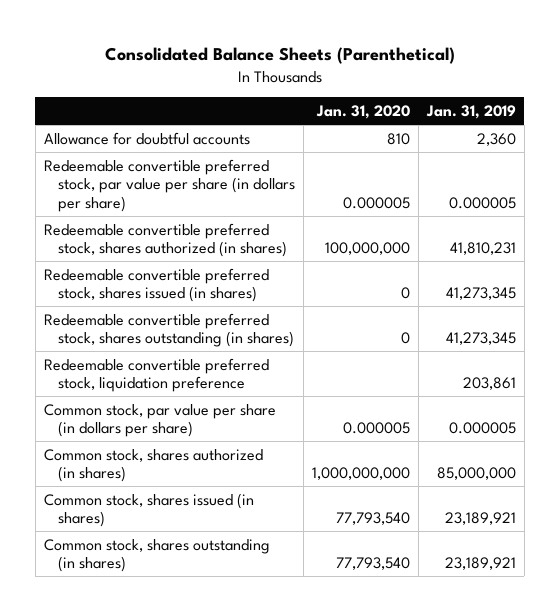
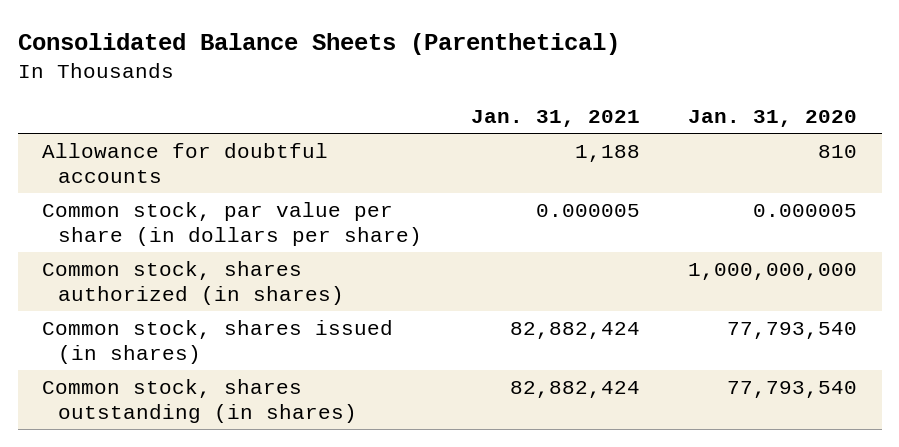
- | Jan. 31, 2020 | Jan. 31, 2019
+ | Jan. 31, 2021 | Jan. 31, 2020
- Redeemable convertible preferred stock, par value per share (in dollars per share) | 0.000005 | 0.000005
- Redeemable convertible preferred stock, shares authorized (in shares) | 100,000,000 | 41,810,231
- Redeemable convertible preferred stock, shares issued (in shares) | 0 | 41,273,345
- Redeemable convertible preferred stock, shares outstanding (in shares) | 0 | 41,273,345
- Redeemable convertible preferred stock, liquidation preference | | 203,861

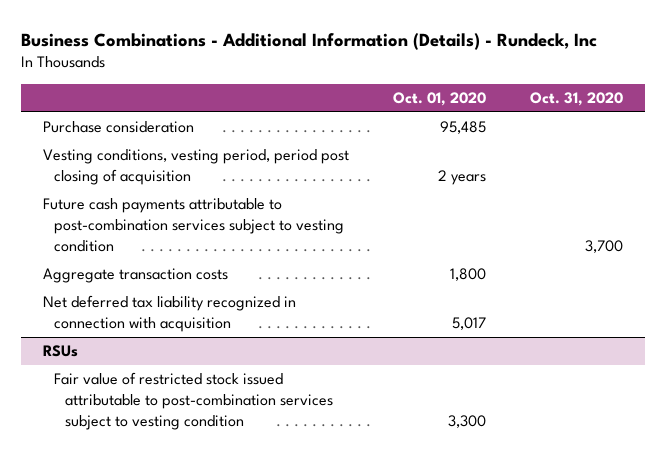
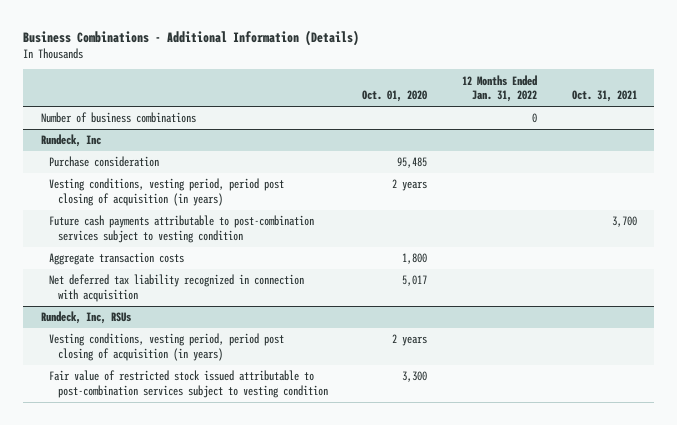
- Business Combinations - Additional Information (Details) - Rundeck, Inc
+ Business Combinations - Additional Information (Details)
- | Oct. 01, 2020 | Oct. 31, 2020
+ | Oct. 01, 2020 | 12 Months Ended Jan. 31, 2022 | Oct. 31, 2021
+ Number of business combinations | | 0 |
+ Rundeck, Inc
- Vesting conditions, vesting period, period post closing of acquisition | 2 years |
+ Vesting conditions, vesting period, period post closing of acquisition (in years) | 2 years | |
- RSUs
+ Rundeck, Inc, RSUs
+ Vesting conditions, vesting period, period post closing of acquisition (in years) | 2 years | |

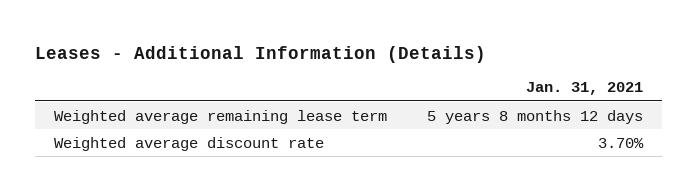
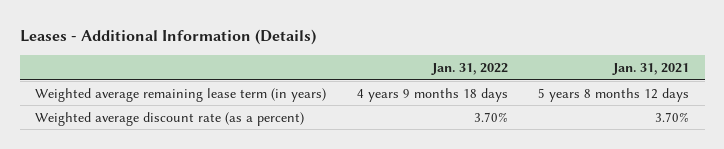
- | Jan. 31, 2021
+ | Jan. 31, 2022 | Jan. 31, 2021
- Weighted average remaining lease term | 5 years 8 months 12 days
- Weighted average discount rate | 3.70%
+ Weighted average remaining lease term (in years) | 4 years 9 months 18 days | 5 years 8 months 12 days
+ Weighted average discount rate (as a percent) | 3.70% | 3.70%

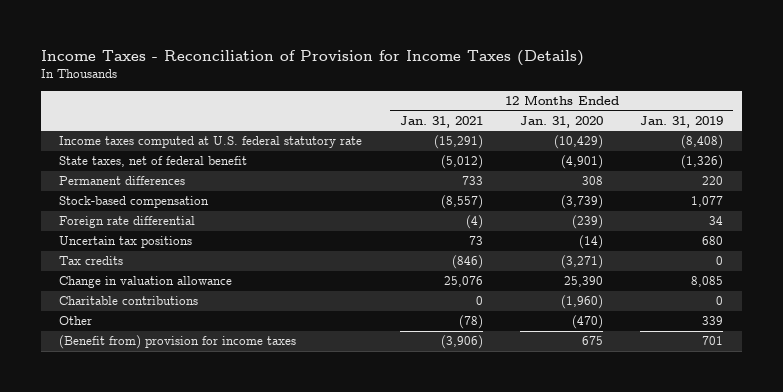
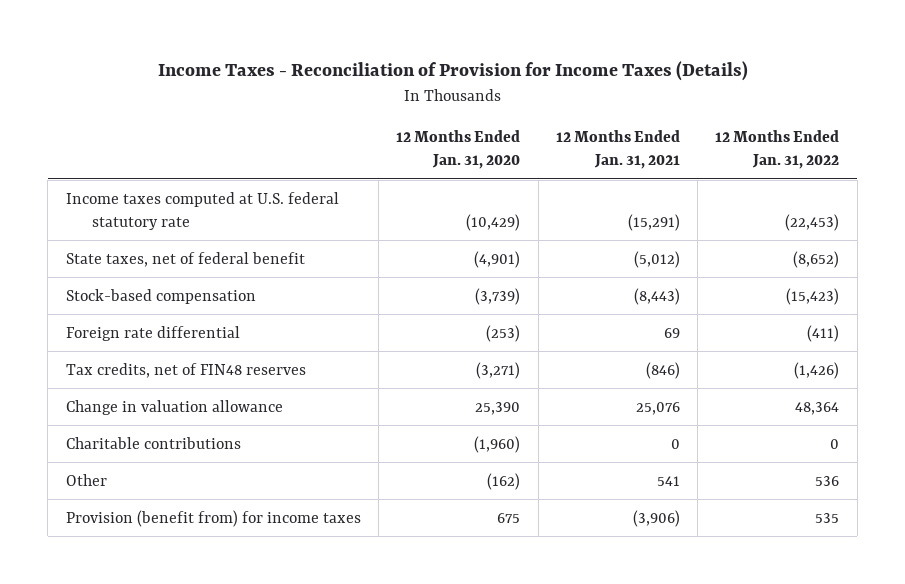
- | 12 Months Ended Jan. 31, 2021 | 12 Months Ended Jan. 31, 2020 | 12 Months Ended Jan. 31, 2019
+ | 12 Months Ended Jan. 31, 2020 | 12 Months Ended Jan. 31, 2021 | 12 Months Ended Jan. 31, 2022
- Permanent differences | 733 | 308 | 220
- Stock-based compensation | (8,557) | (3,739) | 1,077
- Foreign rate differential | (4) | (239) | 34
- Uncertain tax positions | 73 | (14) | 680
- Tax credits | (846) | (3,271) | 0
+ Stock-based compensation | (3,739) | (8,443) | (15,423)
+ Foreign rate differential | (253) | 69 | (411)
+ Tax credits, net of FIN48 reserves | (3,271) | (846) | (1,426)
- Other | (78) | (470) | 339
- (Benefit from) provision for income taxes | (3,906) | 675 | 701
+ Other | (162) | 541 | 536
+ Provision (benefit from) for income taxes | 675 | (3,906) | 535

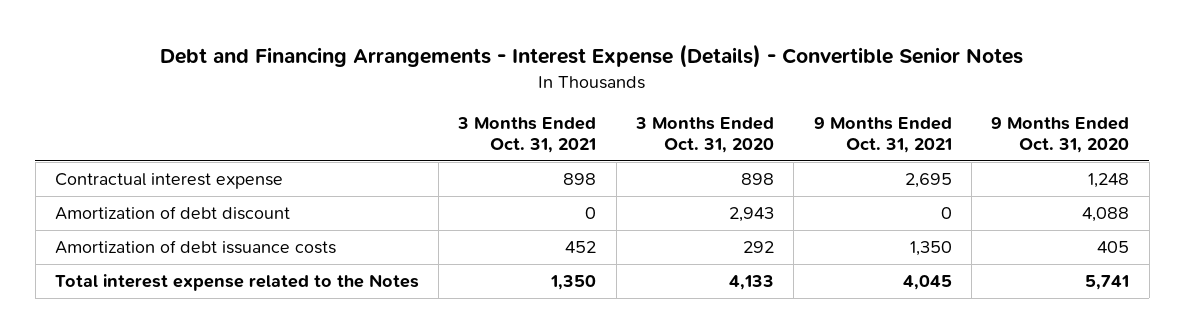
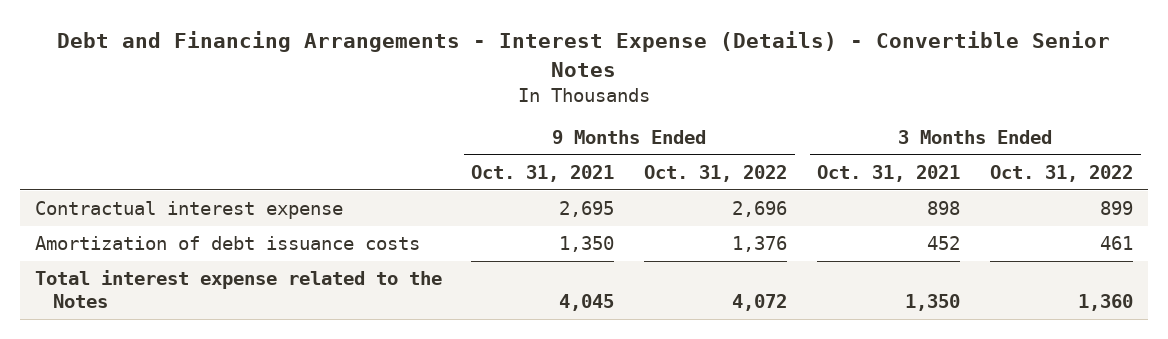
- | 3 Months Ended Oct. 31, 2021 | 3 Months Ended Oct. 31, 2020 | 9 Months Ended Oct. 31, 2021 | 9 Months Ended Oct. 31, 2020
+ | 9 Months Ended Oct. 31, 2021 | 9 Months Ended Oct. 31, 2022 | 3 Months Ended Oct. 31, 2021 | 3 Months Ended Oct. 31, 2022
- Amortization of debt discount | 0 | 2,943 | 0 | 4,088

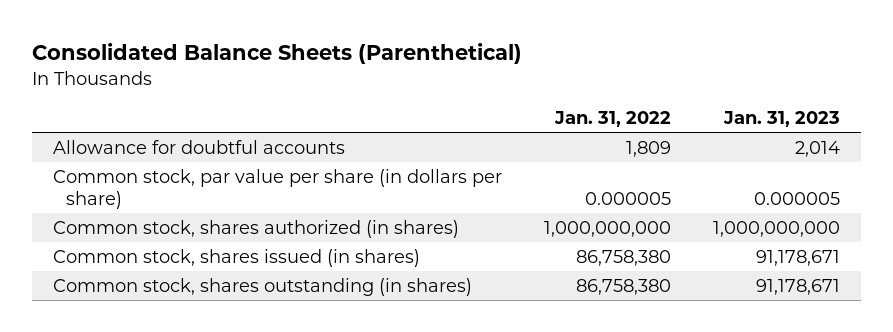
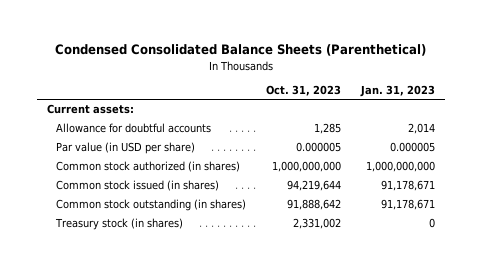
- Consolidated Balance Sheets (Parenthetical)
+ Condensed Consolidated Balance Sheets (Parenthetical)
- | Jan. 31, 2022 | Jan. 31, 2023
+ | Oct. 31, 2023 | Jan. 31, 2023
+ Current assets:
- Common stock, par value per share (in dollars per share) | 0.000005 | 0.000005
- Common stock, shares authorized (in shares) | 1,000,000,000 | 1,000,000,000
- Common stock, shares issued (in shares) | 86,758,380 | 91,178,671
- Common stock, shares outstanding (in shares) | 86,758,380 | 91,178,671
+ Par value (in USD per share) | 0.000005 | 0.000005
+ Common stock authorized (in shares) | 1,000,000,000 | 1,000,000,000
+ Common stock issued (in shares) | 94,219,644 | 91,178,671
+ Common stock outstanding (in shares) | 91,888,642 | 91,178,671
+ Treasury stock (in shares) | 2,331,002 | 0

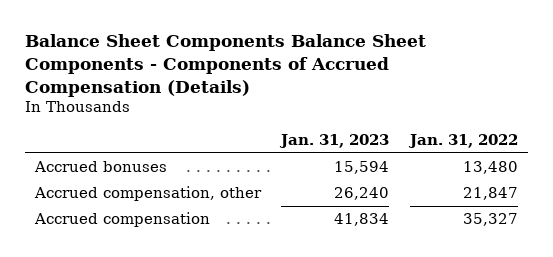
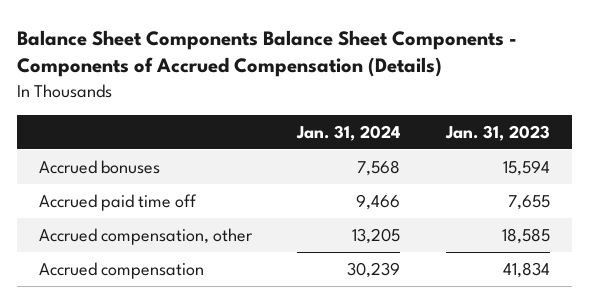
- | Jan. 31, 2023 | Jan. 31, 2022
+ | Jan. 31, 2024 | Jan. 31, 2023
- Accrued compensation, other | 26,240 | 21,847
+ Accrued paid time off | 9,466 | 7,655
+ Accrued compensation, other | 13,205 | 18,585

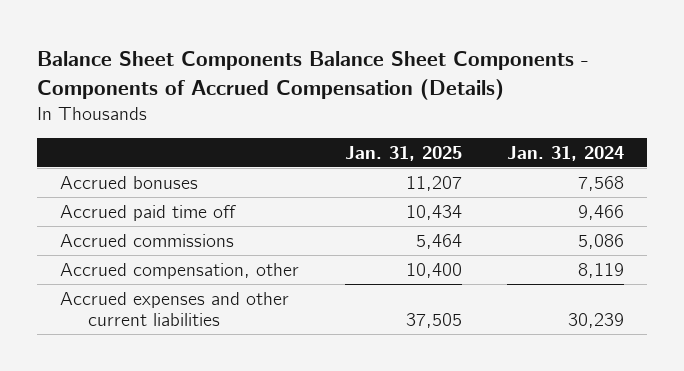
- | Jan. 31, 2024 | Jan. 31, 2023
+ | Jan. 31, 2025 | Jan. 31, 2024
- Accrued compensation, other | 13,205 | 18,585
- Accrued compensation | 30,239 | 41,834
+ Accrued commissions | 5,464 | 5,086
+ Accrued compensation, other | 10,400 | 8,119
+ Accrued expenses and other current liabilities | 37,505 | 30,239

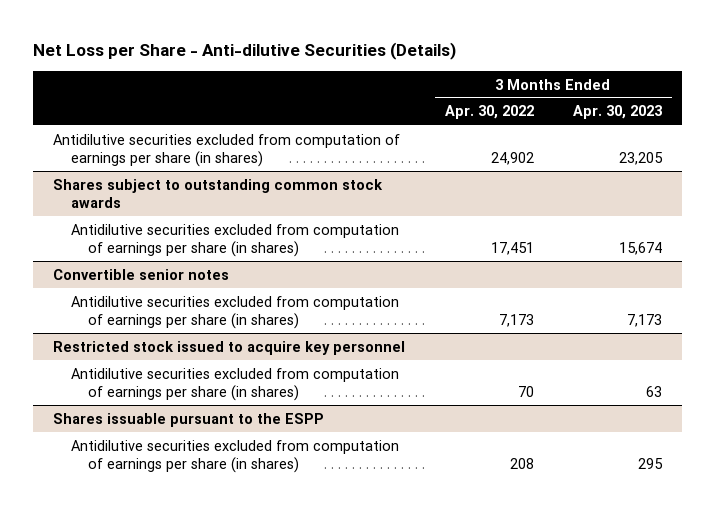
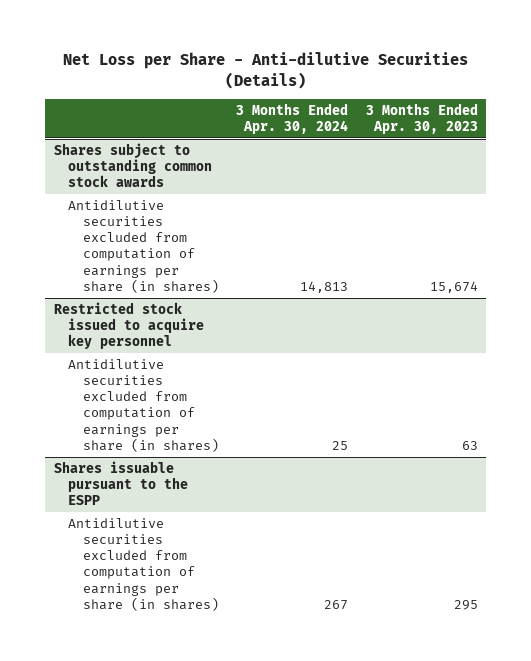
- | 3 Months Ended Apr. 30, 2022 | 3 Months Ended Apr. 30, 2023
+ | 3 Months Ended Apr. 30, 2024 | 3 Months Ended Apr. 30, 2023
- Antidilutive securities excluded from computation of earnings per share (in shares) | 24,902 | 23,205
- Convertible senior notes
- Antidilutive securities excluded from computation of earnings per share (in shares) | 7,173 | 7,173

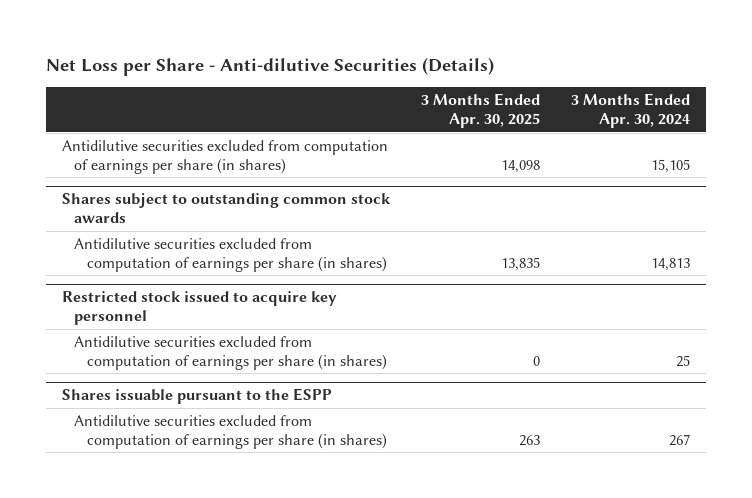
- | 3 Months Ended Apr. 30, 2024 | 3 Months Ended Apr. 30, 2023
+ | 3 Months Ended Apr. 30, 2025 | 3 Months Ended Apr. 30, 2024
+ Antidilutive securities excluded from computation of earnings per share (in shares) | 14,098 | 15,105

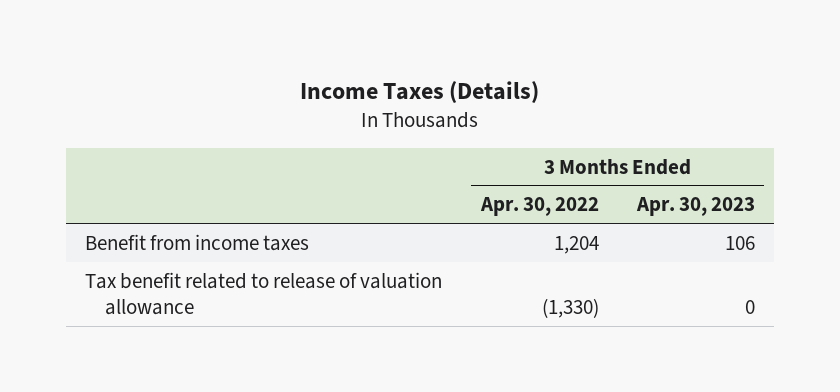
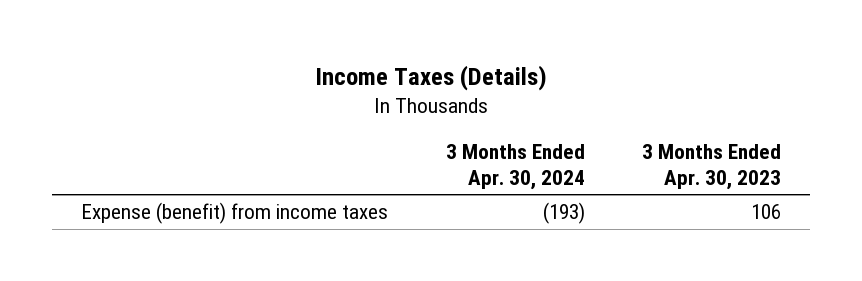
- | 3 Months Ended Apr. 30, 2022 | 3 Months Ended Apr. 30, 2023
+ | 3 Months Ended Apr. 30, 2024 | 3 Months Ended Apr. 30, 2023
- Benefit from income taxes | 1,204 | 106
- Tax benefit related to release of valuation allowance | (1,330) | 0
+ Expense (benefit) from income taxes | (193) | 106

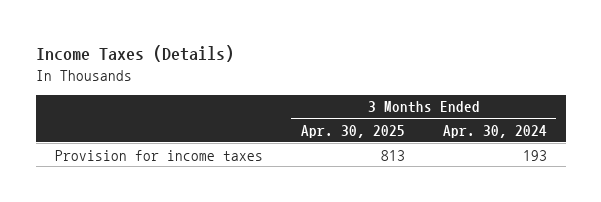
- | 3 Months Ended Apr. 30, 2024 | 3 Months Ended Apr. 30, 2023
+ | 3 Months Ended Apr. 30, 2025 | 3 Months Ended Apr. 30, 2024
- Expense (benefit) from income taxes | (193) | 106
+ Provision for income taxes | 813 | 193

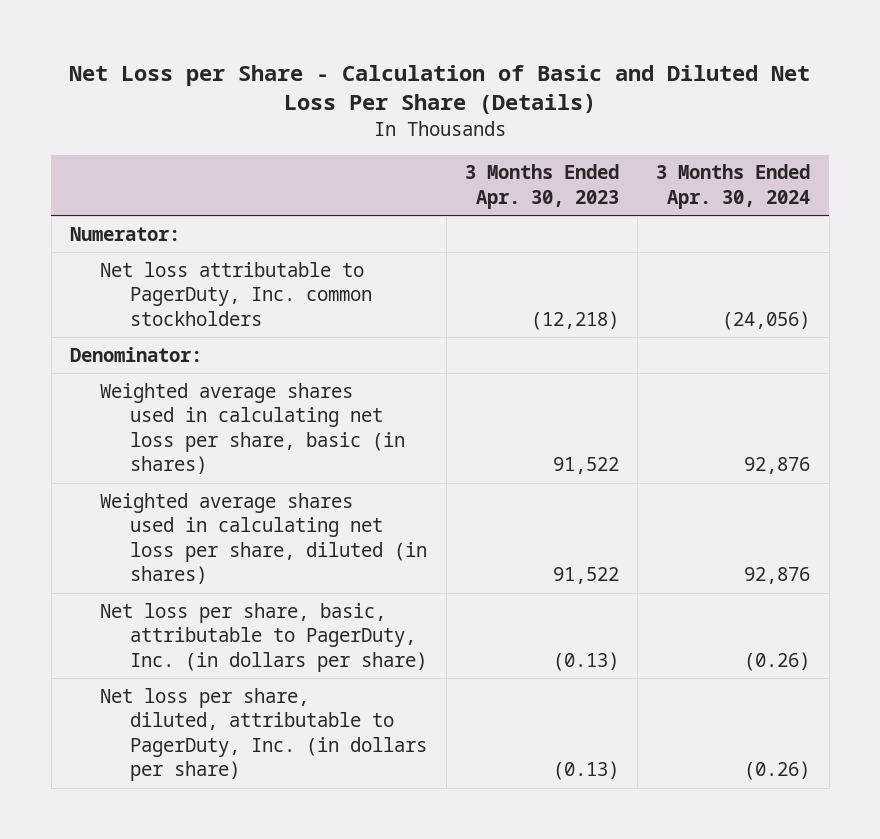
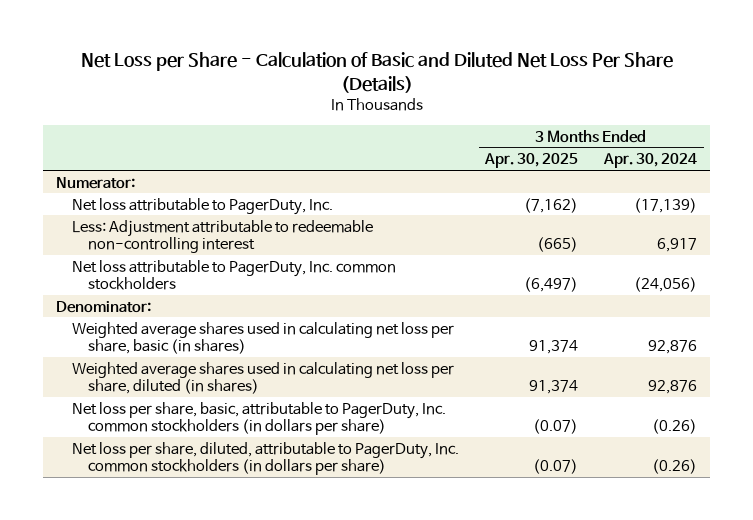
- | 3 Months Ended Apr. 30, 2023 | 3 Months Ended Apr. 30, 2024
+ | 3 Months Ended Apr. 30, 2025 | 3 Months Ended Apr. 30, 2024
+ Net loss attributable to PagerDuty, Inc. | (7,162) | (17,139)
+ Less: Adjustment attributable to redeemable non-controlling interest | (665) | 6,917
- Net loss per share, basic, attributable to PagerDuty, Inc. (in dollars per share) | (0.13) | (0.26)
- Net loss per share, diluted, attributable to PagerDuty, Inc. (in dollars per share) | (0.13) | (0.26)
+ Net loss per share, basic, attributable to PagerDuty, Inc. common stockholders (in dollars per share) | (0.07) | (0.26)
+ Net loss per share, diluted, attributable to PagerDuty, Inc. common stockholders (in dollars per share) | (0.07) | (0.26)

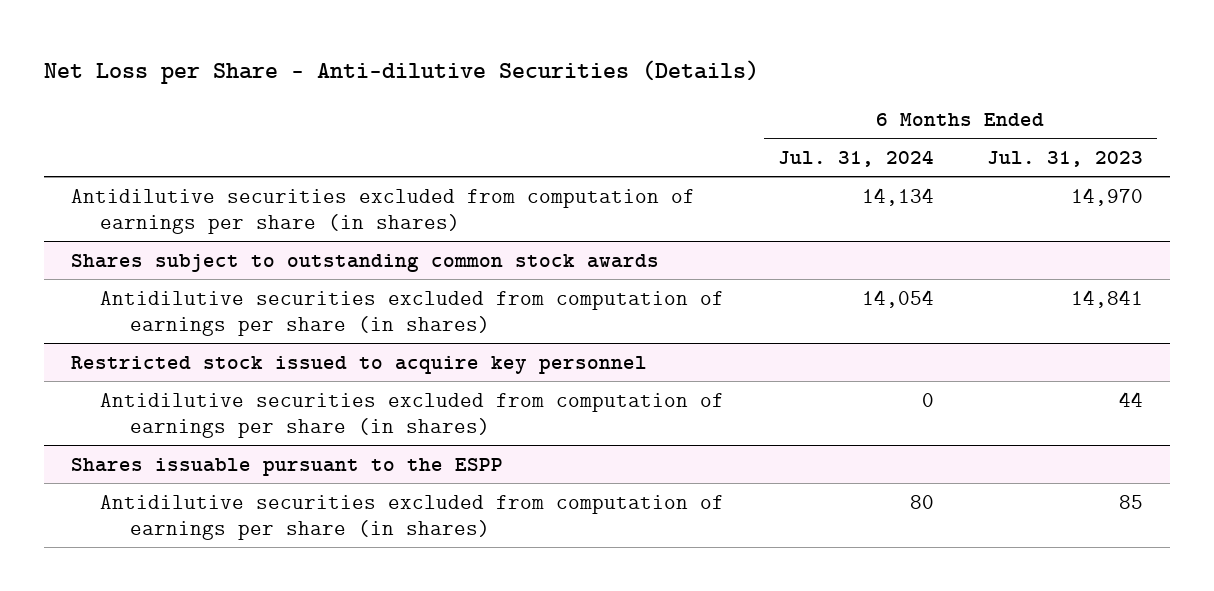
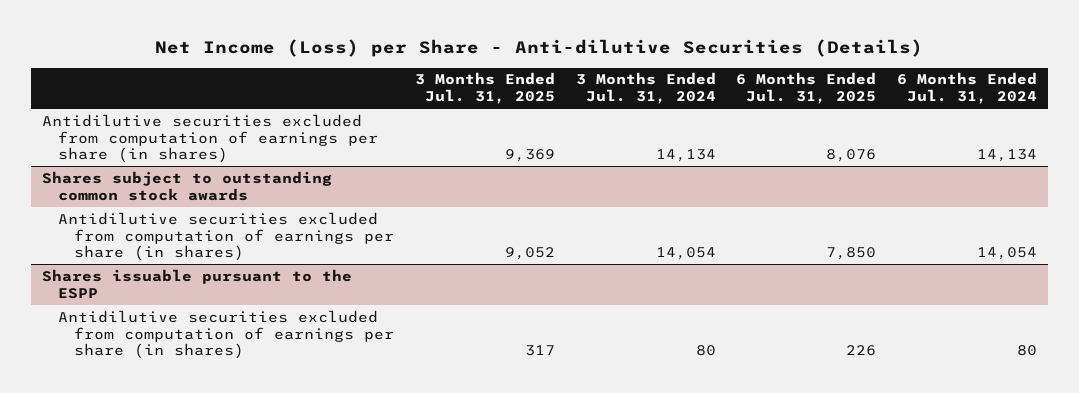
- Net Loss per Share - Anti-dilutive Securities (Details)
+ Net Income (Loss) per Share - Anti-dilutive Securities (Details)
- | 6 Months Ended Jul. 31, 2024 | 6 Months Ended Jul. 31, 2023
+ | 3 Months Ended Jul. 31, 2025 | 3 Months Ended Jul. 31, 2024 | 6 Months Ended Jul. 31, 2025 | 6 Months Ended Jul. 31, 2024
- Restricted stock issued to acquire key personnel
- Antidilutive securities excluded from computation of earnings per share (in shares) | 0 | 44

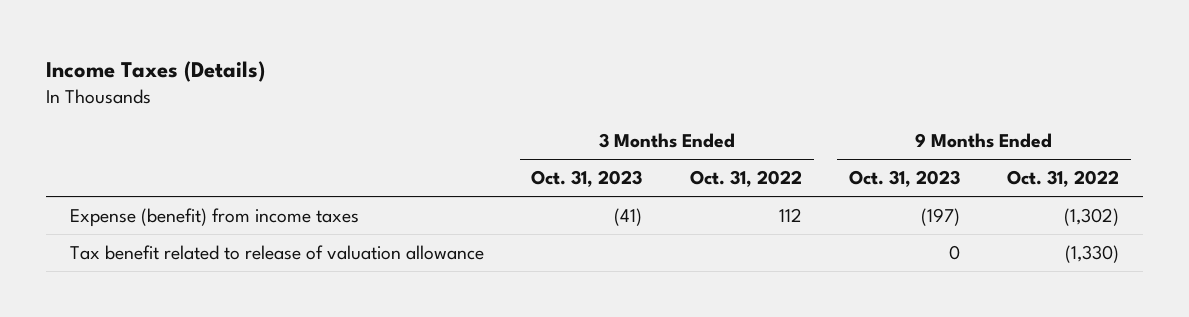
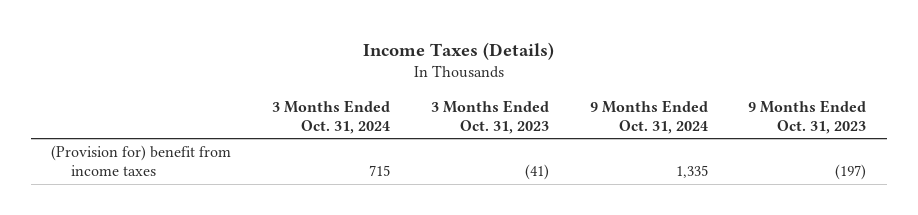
- | 3 Months Ended Oct. 31, 2023 | 3 Months Ended Oct. 31, 2022 | 9 Months Ended Oct. 31, 2023 | 9 Months Ended Oct. 31, 2022
+ | 3 Months Ended Oct. 31, 2024 | 3 Months Ended Oct. 31, 2023 | 9 Months Ended Oct. 31, 2024 | 9 Months Ended Oct. 31, 2023
- Expense (benefit) from income taxes | (41) | 112 | (197) | (1,302)
- Tax benefit related to release of valuation allowance | | | 0 | (1,330)
+ (Provision for) benefit from income taxes | 715 | (41) | 1,335 | (197)

